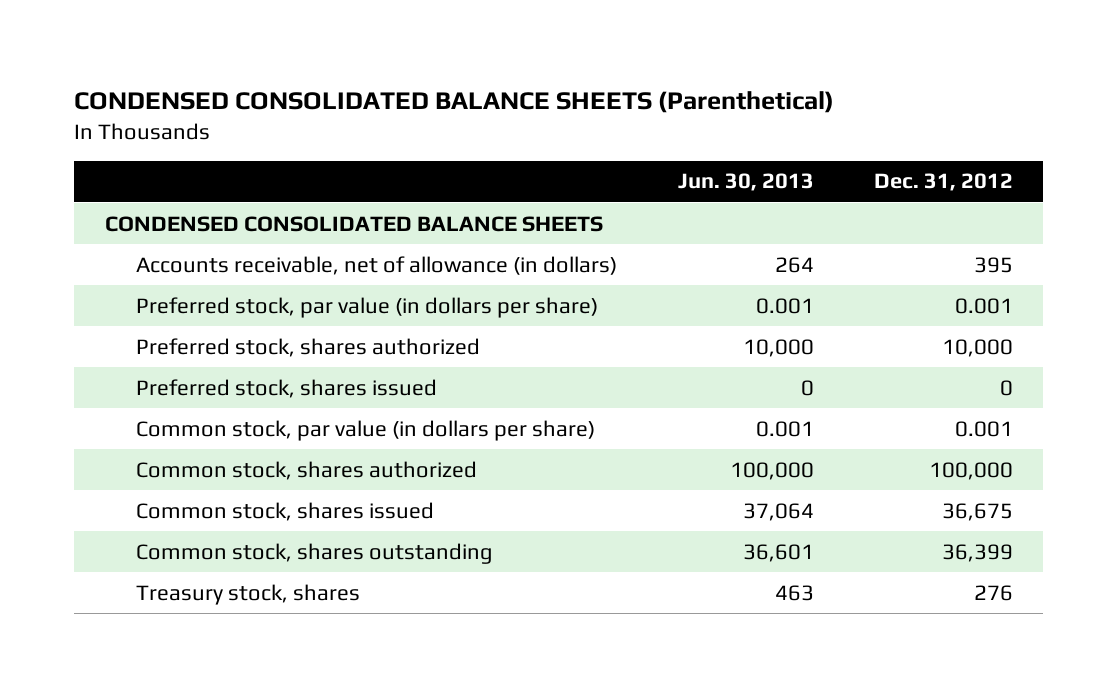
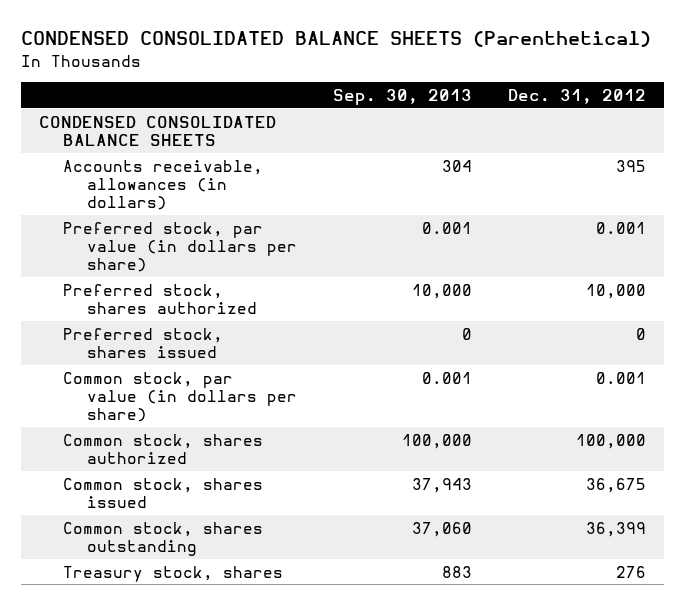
- | Jun. 30, 2013 | Dec. 31, 2012
+ | Sep. 30, 2013 | Dec. 31, 2012
- Accounts receivable, net of allowance (in dollars) | 264 | 395
+ Accounts receivable, allowances (in dollars) | 304 | 395

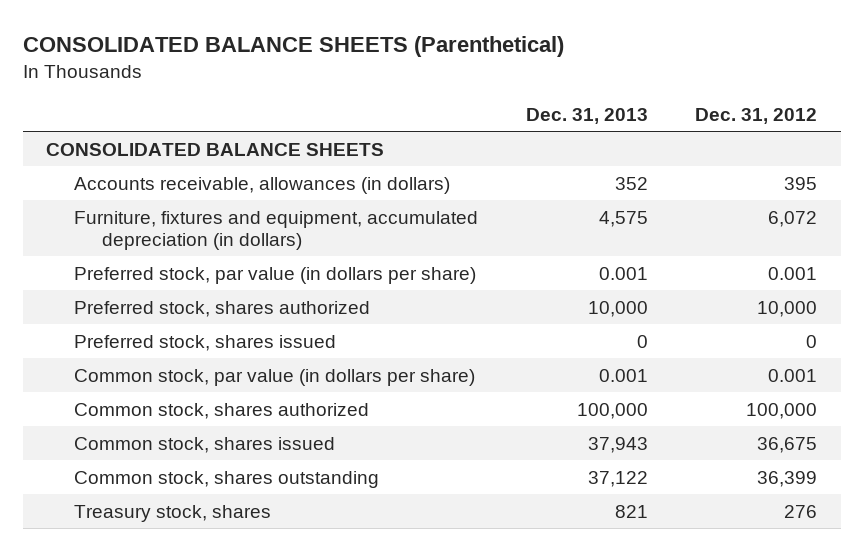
- CONDENSED CONSOLIDATED BALANCE SHEETS (Parenthetical)
+ CONSOLIDATED BALANCE SHEETS (Parenthetical)
- | Sep. 30, 2013 | Dec. 31, 2012
+ | Dec. 31, 2013 | Dec. 31, 2012
- CONDENSED CONSOLIDATED BALANCE SHEETS
+ CONSOLIDATED BALANCE SHEETS
+ Furniture, fixtures and equipment, accumulated depreciation (in dollars) | 4,575 | 6,072

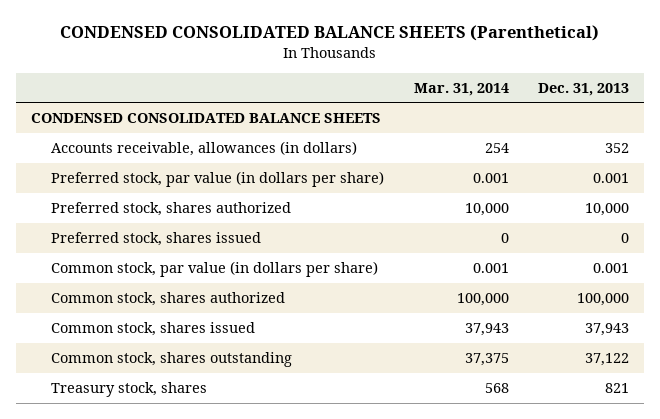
- CONSOLIDATED BALANCE SHEETS (Parenthetical)
+ CONDENSED CONSOLIDATED BALANCE SHEETS (Parenthetical)
- | Dec. 31, 2013 | Dec. 31, 2012
+ | Mar. 31, 2014 | Dec. 31, 2013
- CONSOLIDATED BALANCE SHEETS
+ CONDENSED CONSOLIDATED BALANCE SHEETS
- Furniture, fixtures and equipment, accumulated depreciation (in dollars) | 4,575 | 6,072

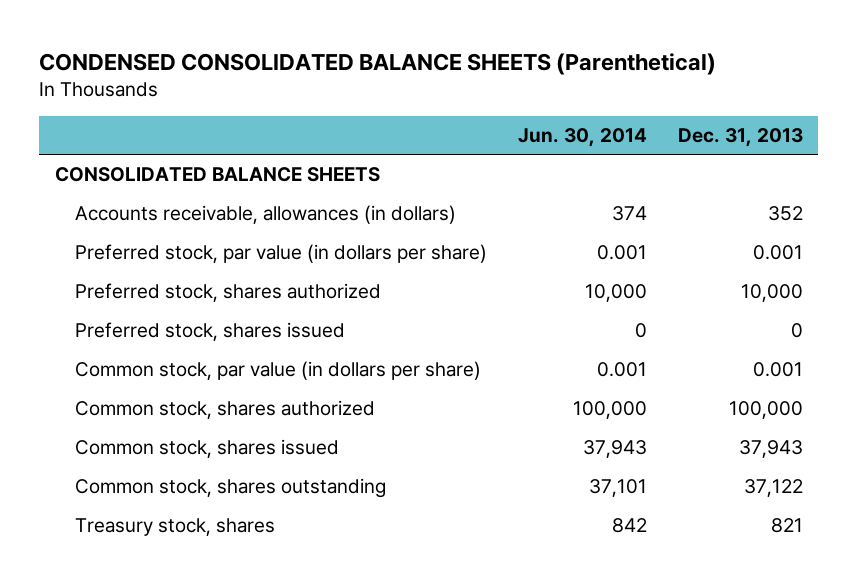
- | Mar. 31, 2014 | Dec. 31, 2013
+ | Jun. 30, 2014 | Dec. 31, 2013
- CONDENSED CONSOLIDATED BALANCE SHEETS
+ CONSOLIDATED BALANCE SHEETS

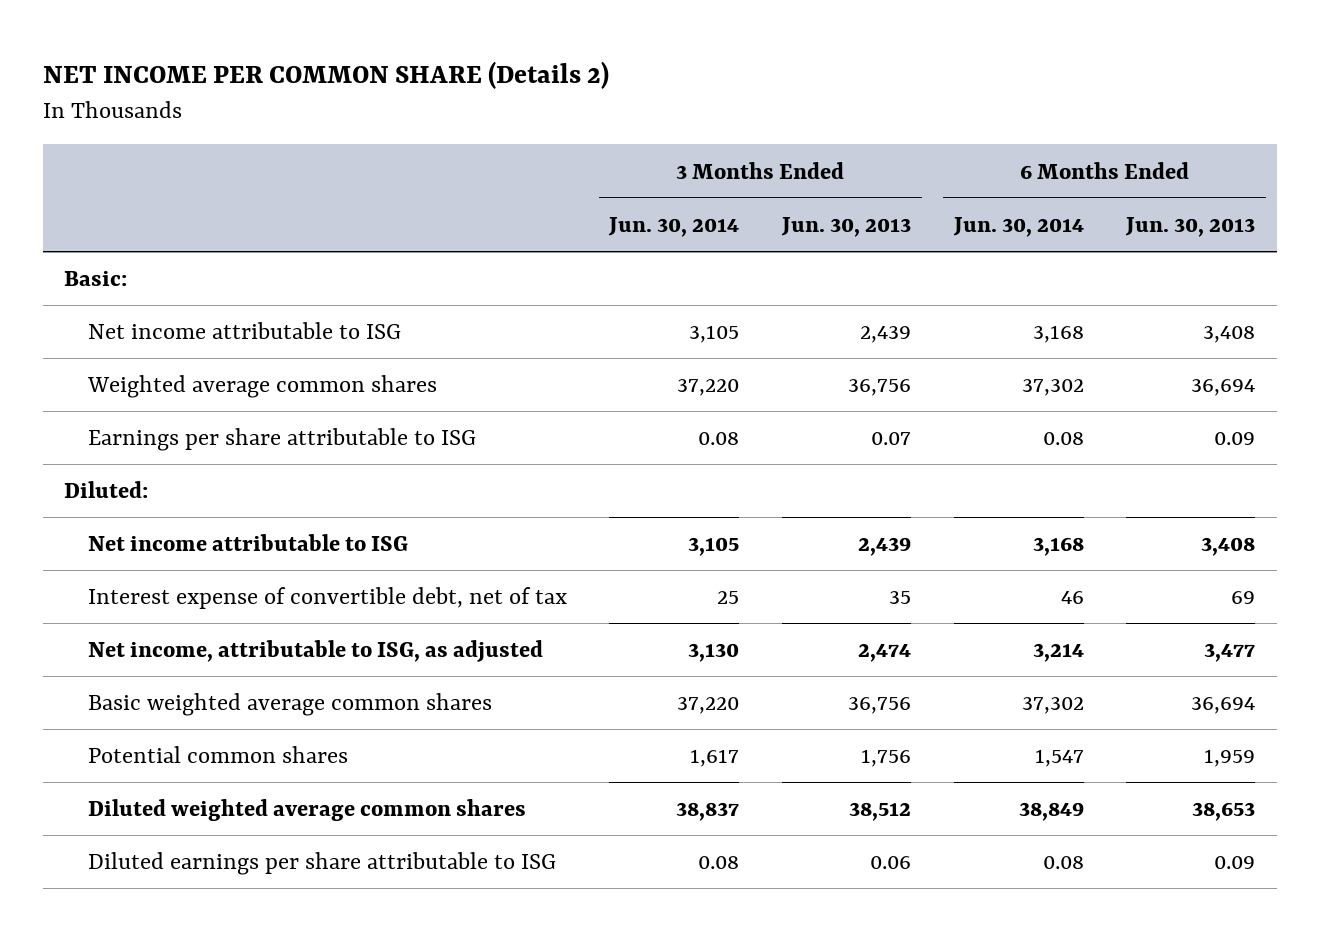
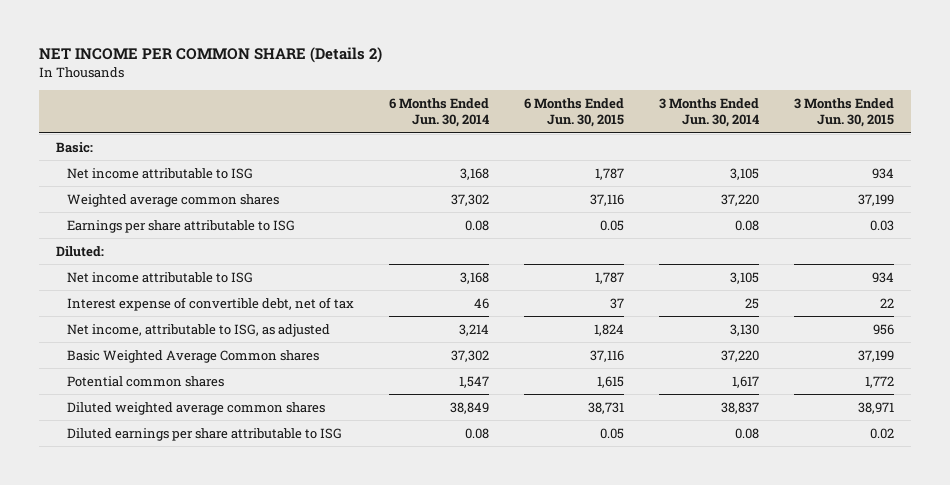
- | 3 Months Ended Jun. 30, 2014 | 3 Months Ended Jun. 30, 2013 | 6 Months Ended Jun. 30, 2014 | 6 Months Ended Jun. 30, 2013
+ | 6 Months Ended Jun. 30, 2014 | 6 Months Ended Jun. 30, 2015 | 3 Months Ended Jun. 30, 2014 | 3 Months Ended Jun. 30, 2015
- Basic weighted average common shares | 37,220 | 36,756 | 37,302 | 36,694
+ Basic Weighted Average Common shares | 37,302 | 37,116 | 37,220 | 37,199

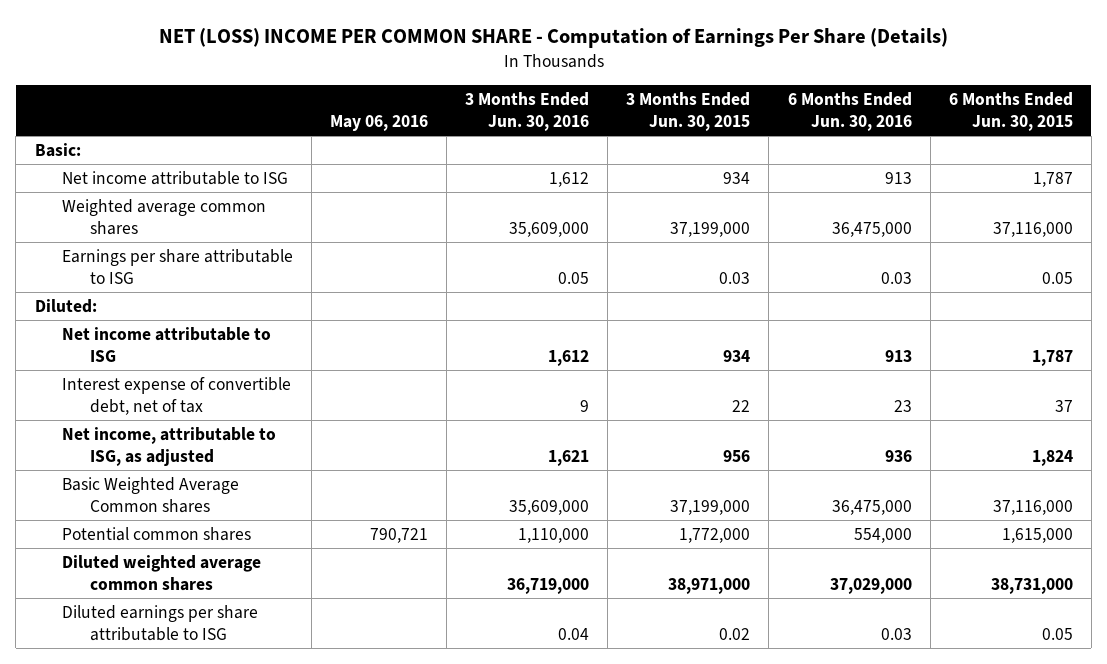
- NET INCOME PER COMMON SHARE (Details 2)
+ NET (LOSS) INCOME PER COMMON SHARE - Computation of Earnings Per Share (Details)
- | 6 Months Ended Jun. 30, 2014 | 6 Months Ended Jun. 30, 2015 | 3 Months Ended Jun. 30, 2014 | 3 Months Ended Jun. 30, 2015
+ | May 06, 2016 | 3 Months Ended Jun. 30, 2016 | 3 Months Ended Jun. 30, 2015 | 6 Months Ended Jun. 30, 2016 | 6 Months Ended Jun. 30, 2015
- Weighted average common shares | 37,302 | 37,116 | 37,220 | 37,199
+ Weighted average common shares | | 35,609,000 | 37,199,000 | 36,475,000 | 37,116,000
- Basic Weighted Average Common shares | 37,302 | 37,116 | 37,220 | 37,199
- Potential common shares | 1,547 | 1,615 | 1,617 | 1,772
- Diluted weighted average common shares | 38,849 | 38,731 | 38,837 | 38,971
+ Basic Weighted Average Common shares | | 35,609,000 | 37,199,000 | 36,475,000 | 37,116,000
+ Potential common shares | 790,721 | 1,110,000 | 1,772,000 | 554,000 | 1,615,000
+ Diluted weighted average common shares | | 36,719,000 | 38,971,000 | 37,029,000 | 38,731,000

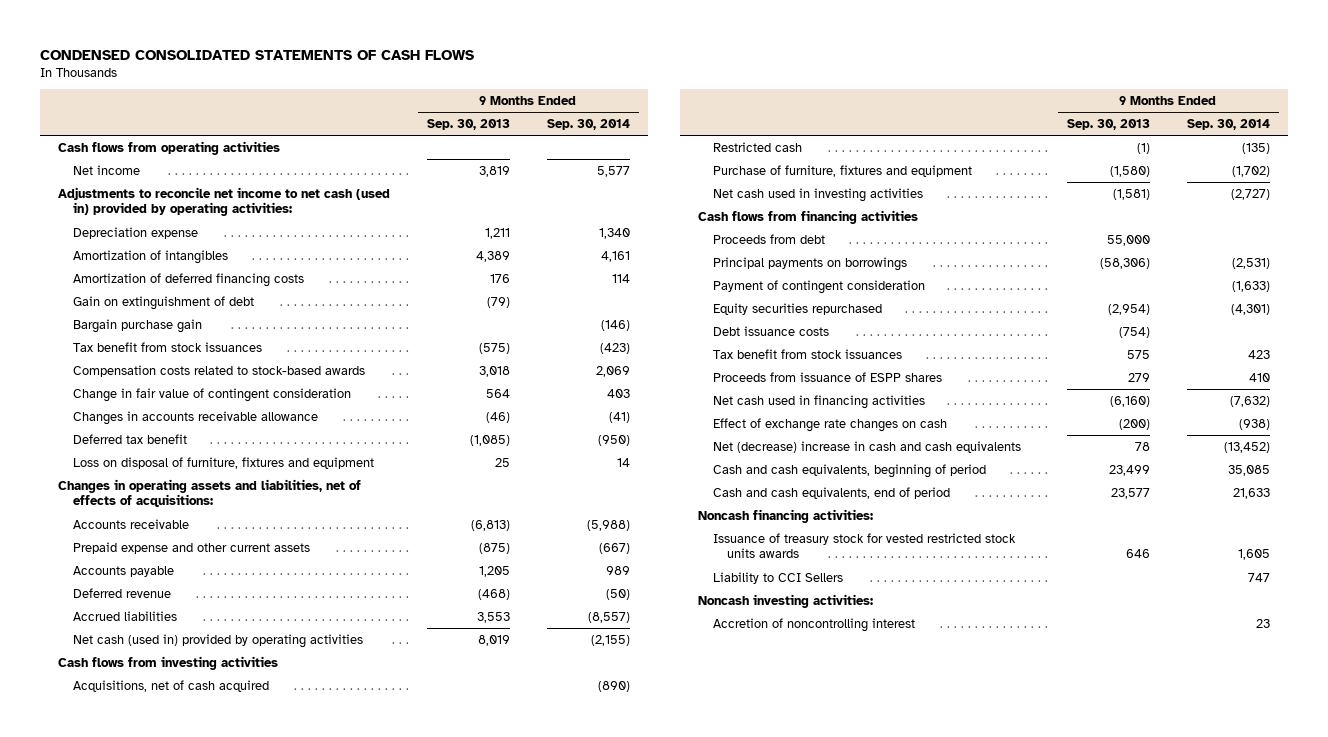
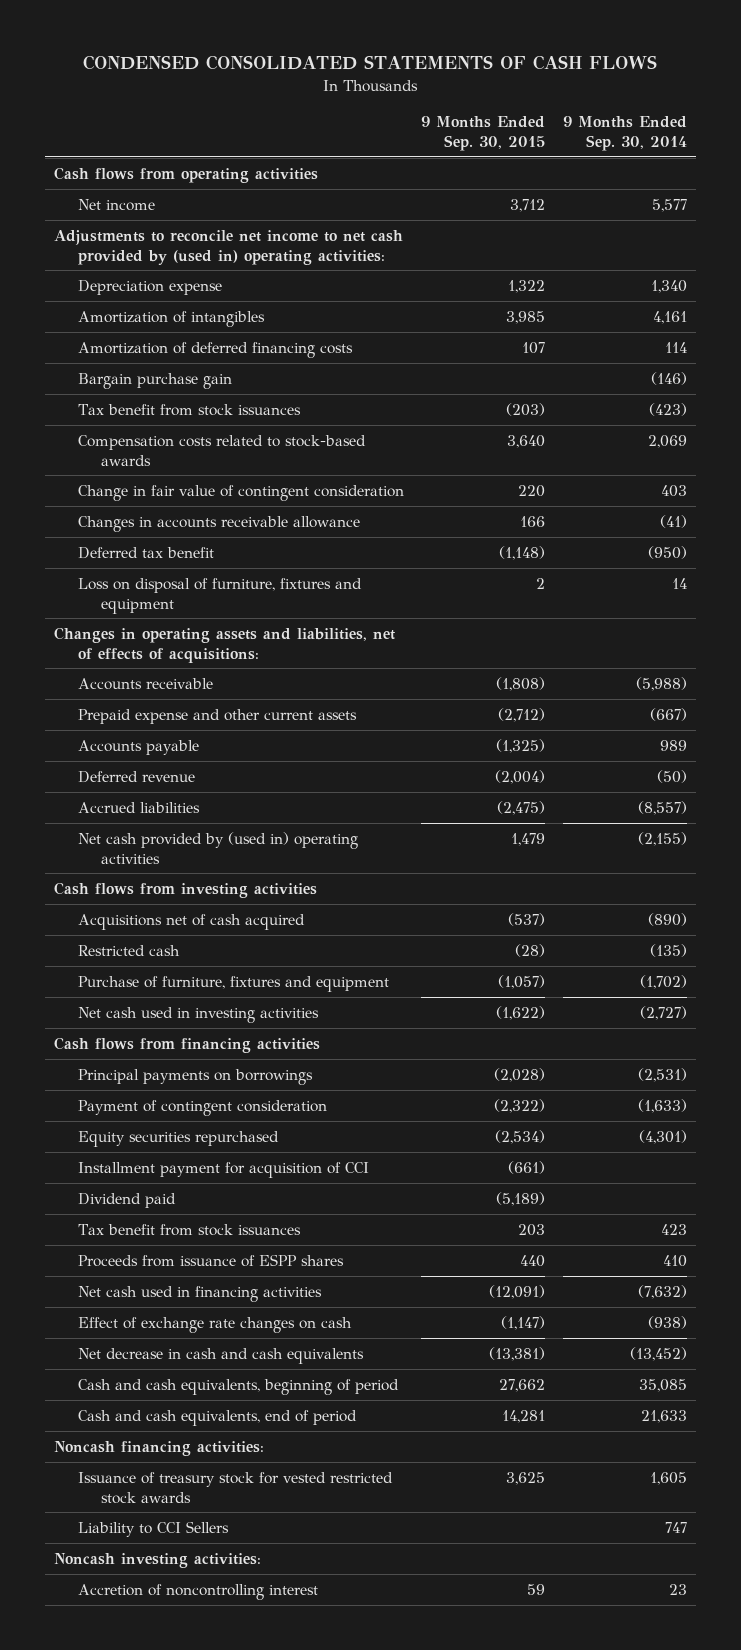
- | 9 Months Ended Sep. 30, 2013 | 9 Months Ended Sep. 30, 2014
+ | 9 Months Ended Sep. 30, 2015 | 9 Months Ended Sep. 30, 2014
- Adjustments to reconcile net income to net cash (used in) provided by operating activities:
+ Adjustments to reconcile net income to net cash provided by (used in) operating activities:
- Gain on extinguishment of debt | (79) |
- Net cash (used in) provided by operating activities | 8,019 | (2,155)
+ Net cash provided by (used in) operating activities | 1,479 | (2,155)
- Acquisitions, net of cash acquired | | (890)
+ Acquisitions net of cash acquired | (537) | (890)
- Proceeds from debt | 55,000 |
- Debt issuance costs | (754) |
+ Installment payment for acquisition of CCI | (661) |
+ Dividend paid | (5,189) |
- Net (decrease) increase in cash and cash equivalents | 78 | (13,452)
+ Net decrease in cash and cash equivalents | (13,381) | (13,452)
- Issuance of treasury stock for vested restricted stock units awards | 646 | 1,605
+ Issuance of treasury stock for vested restricted stock awards | 3,625 | 1,605

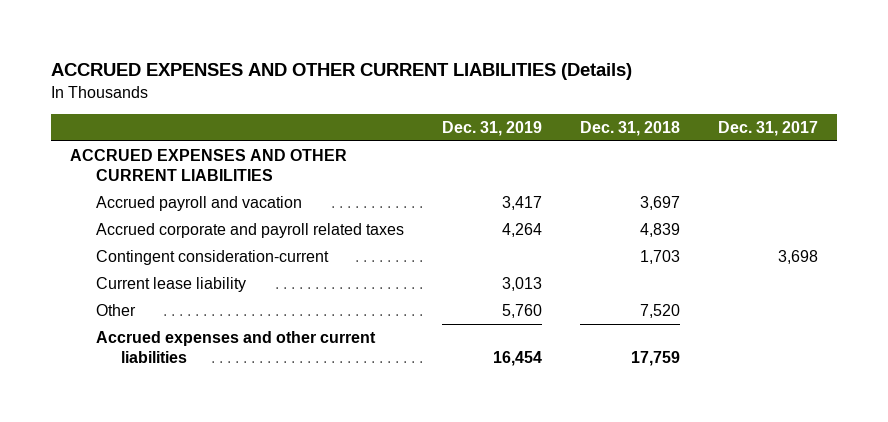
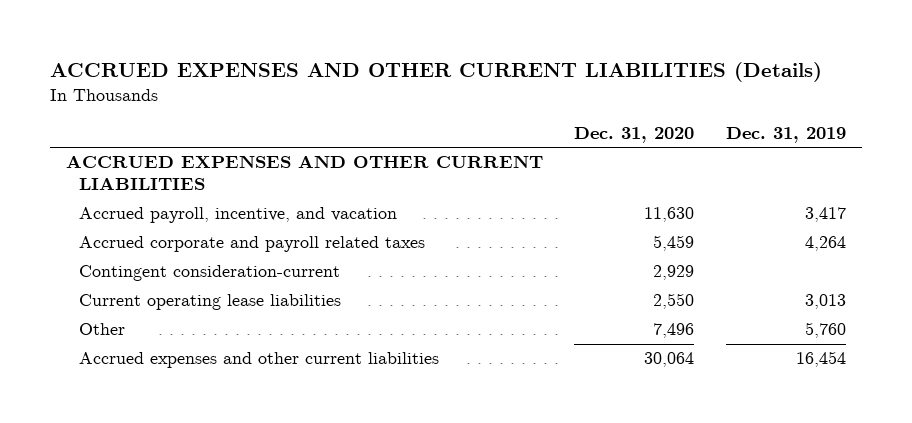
- | Dec. 31, 2019 | Dec. 31, 2018 | Dec. 31, 2017
+ | Dec. 31, 2020 | Dec. 31, 2019
- Accrued payroll and vacation | 3,417 | 3,697 |
+ Accrued payroll, incentive, and vacation | 11,630 | 3,417
- Current lease liability | 3,013 | |
+ Current operating lease liabilities | 2,550 | 3,013

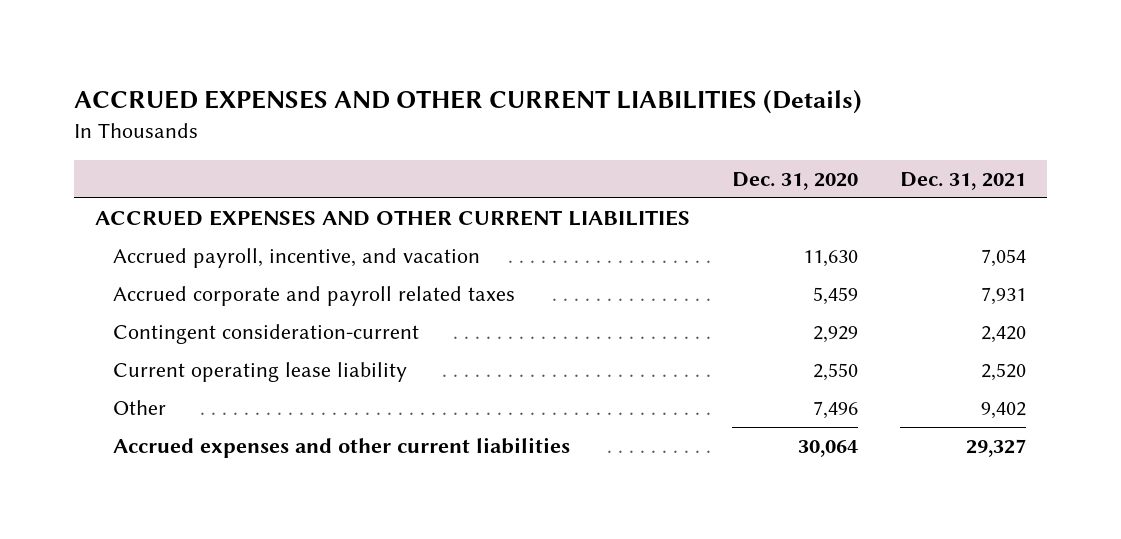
- | Dec. 31, 2020 | Dec. 31, 2019
+ | Dec. 31, 2020 | Dec. 31, 2021
- Current operating lease liabilities | 2,550 | 3,013
+ Current operating lease liability | 2,550 | 2,520

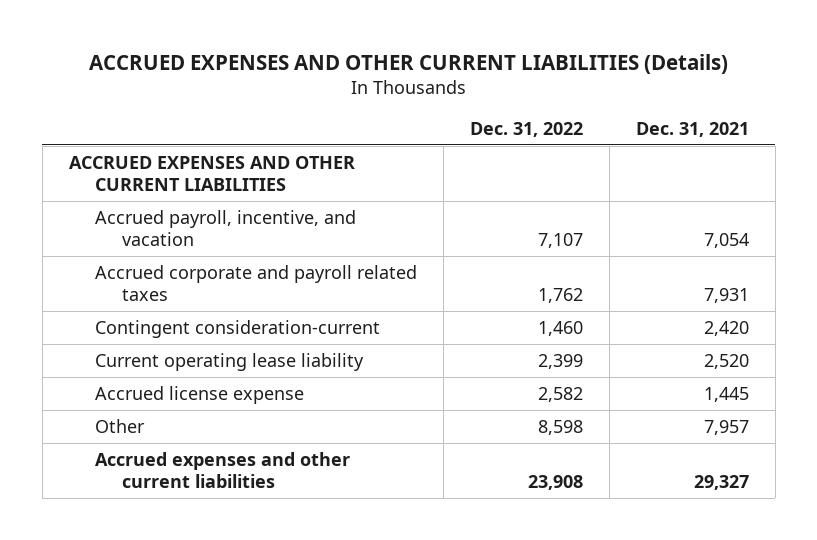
- | Dec. 31, 2020 | Dec. 31, 2021
+ | Dec. 31, 2022 | Dec. 31, 2021
- Other | 7,496 | 9,402
+ Accrued license expense | 2,582 | 1,445
+ Other | 8,598 | 7,957

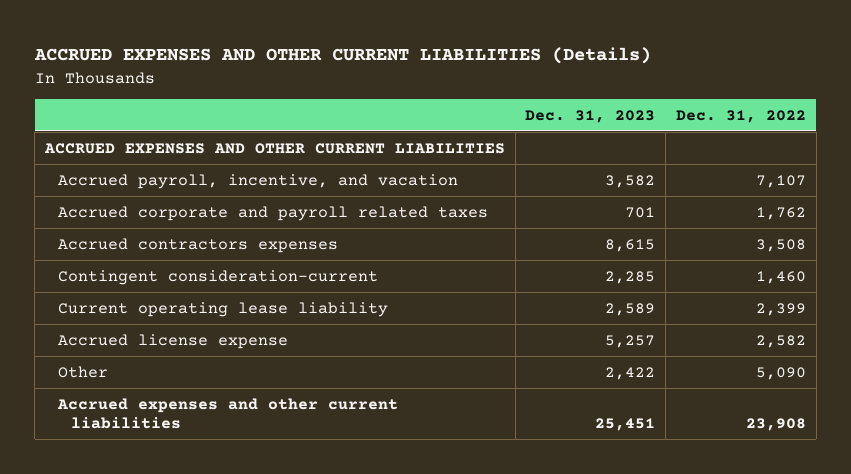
- | Dec. 31, 2022 | Dec. 31, 2021
+ | Dec. 31, 2023 | Dec. 31, 2022
+ Accrued contractors expenses | 8,615 | 3,508
- Other | 8,598 | 7,957
+ Other | 2,422 | 5,090

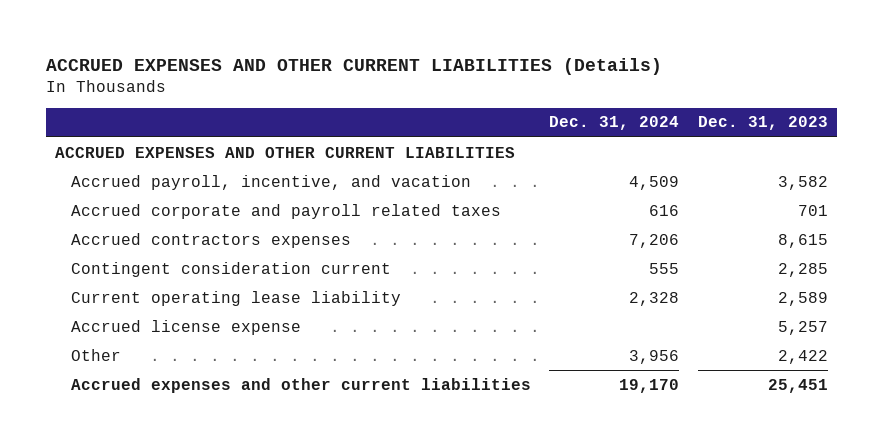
- | Dec. 31, 2023 | Dec. 31, 2022
+ | Dec. 31, 2024 | Dec. 31, 2023
- Contingent consideration-current | 2,285 | 1,460
+ Contingent consideration current | 555 | 2,285

